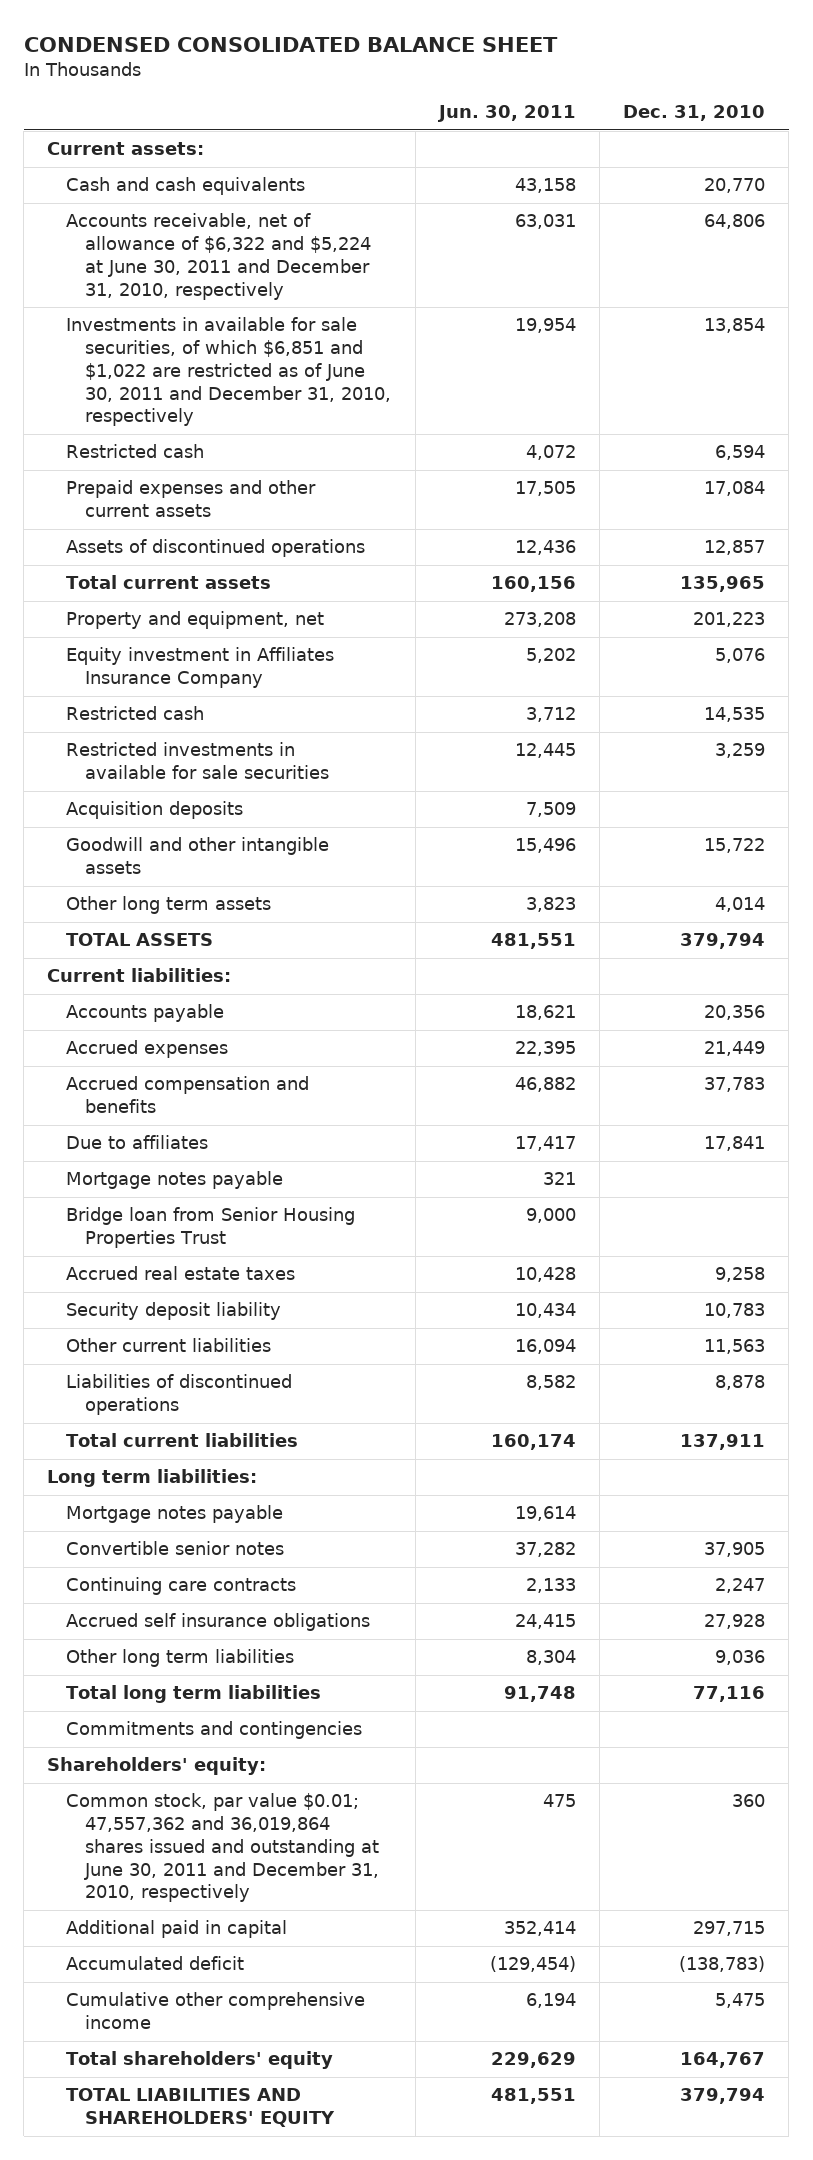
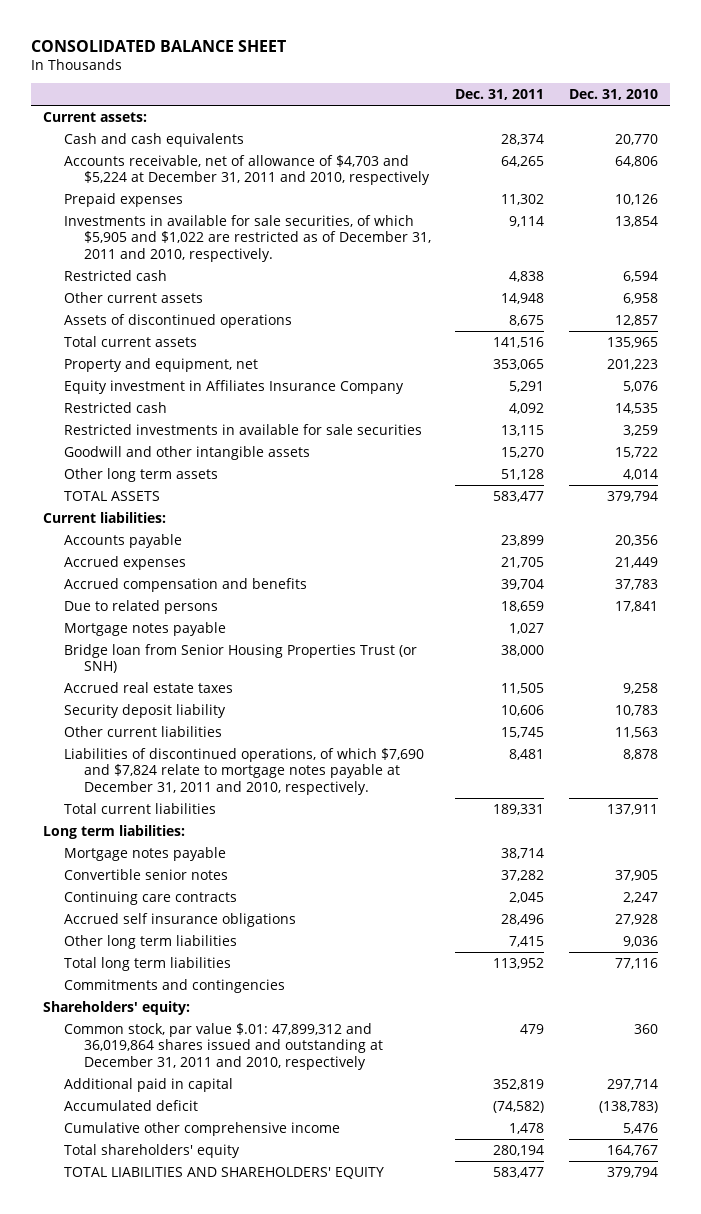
- CONDENSED CONSOLIDATED BALANCE SHEET
+ CONSOLIDATED BALANCE SHEET
- | Jun. 30, 2011 | Dec. 31, 2010
+ | Dec. 31, 2011 | Dec. 31, 2010
- Accounts receivable, net of allowance of $6,322 and $5,224 at June 30, 2011 and December 31, 2010, respectively | 63,031 | 64,806
- Investments in available for sale securities, of which $6,851 and $1,022 are restricted as of June 30, 2011 and December 31, 2010, respectively | 19,954 | 13,854
+ Accounts receivable, net of allowance of $4,703 and $5,224 at December 31, 2011 and 2010, respectively | 64,265 | 64,806
+ Prepaid expenses | 11,302 | 10,126
+ Investments in available for sale securities, of which $5,905 and $1,022 are restricted as of December 31, 2011 and 2010, respectively. | 9,114 | 13,854
- Prepaid expenses and other current assets | 17,505 | 17,084
+ Other current assets | 14,948 | 6,958
- Acquisition deposits | 7,509 |
- Due to affiliates | 17,417 | 17,841
+ Due to related persons | 18,659 | 17,841
- Bridge loan from Senior Housing Properties Trust | 9,000 |
+ Bridge loan from Senior Housing Properties Trust (or SNH) | 38,000 |
- Liabilities of discontinued operations | 8,582 | 8,878
+ Liabilities of discontinued operations, of which $7,690 and $7,824 relate to mortgage notes payable at December 31, 2011 and 2010, respectively. | 8,481 | 8,878
- Common stock, par value $0.01; 47,557,362 and 36,019,864 shares issued and outstanding at June 30, 2011 and December 31, 2010, respectively | 475 | 360
- Additional paid in capital | 352,414 | 297,715
+ Common stock, par value $.01: 47,899,312 and 36,019,864 shares issued and outstanding at December 31, 2011 and 2010, respectively | 479 | 360
+ Additional paid in capital | 352,819 | 297,714
- Cumulative other comprehensive income | 6,194 | 5,475
+ Cumulative other comprehensive income | 1,478 | 5,476

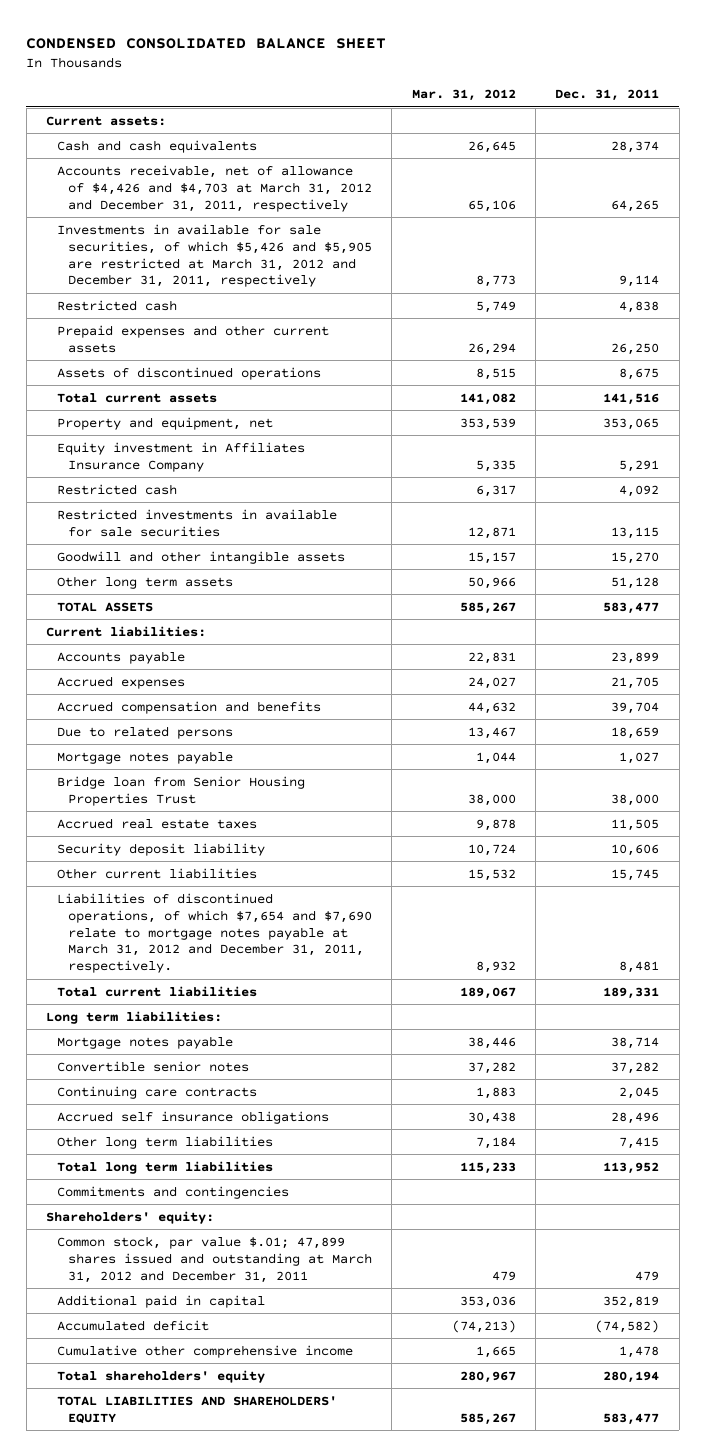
- CONSOLIDATED BALANCE SHEET
+ CONDENSED CONSOLIDATED BALANCE SHEET
- | Dec. 31, 2011 | Dec. 31, 2010
+ | Mar. 31, 2012 | Dec. 31, 2011
- Accounts receivable, net of allowance of $4,703 and $5,224 at December 31, 2011 and 2010, respectively | 64,265 | 64,806
- Prepaid expenses | 11,302 | 10,126
- Investments in available for sale securities, of which $5,905 and $1,022 are restricted as of December 31, 2011 and 2010, respectively. | 9,114 | 13,854
+ Accounts receivable, net of allowance of $4,426 and $4,703 at March 31, 2012 and December 31, 2011, respectively | 65,106 | 64,265
+ Investments in available for sale securities, of which $5,426 and $5,905 are restricted at March 31, 2012 and December 31, 2011, respectively | 8,773 | 9,114
- Other current assets | 14,948 | 6,958
+ Prepaid expenses and other current assets | 26,294 | 26,250
- Bridge loan from Senior Housing Properties Trust (or SNH) | 38,000 |
+ Bridge loan from Senior Housing Properties Trust | 38,000 | 38,000
- Liabilities of discontinued operations, of which $7,690 and $7,824 relate to mortgage notes payable at December 31, 2011 and 2010, respectively. | 8,481 | 8,878
+ Liabilities of discontinued operations, of which $7,654 and $7,690 relate to mortgage notes payable at March 31, 2012 and December 31, 2011, respectively. | 8,932 | 8,481
- Common stock, par value $.01: 47,899,312 and 36,019,864 shares issued and outstanding at December 31, 2011 and 2010, respectively | 479 | 360
+ Common stock, par value $.01; 47,899 shares issued and outstanding at March 31, 2012 and December 31, 2011 | 479 | 479

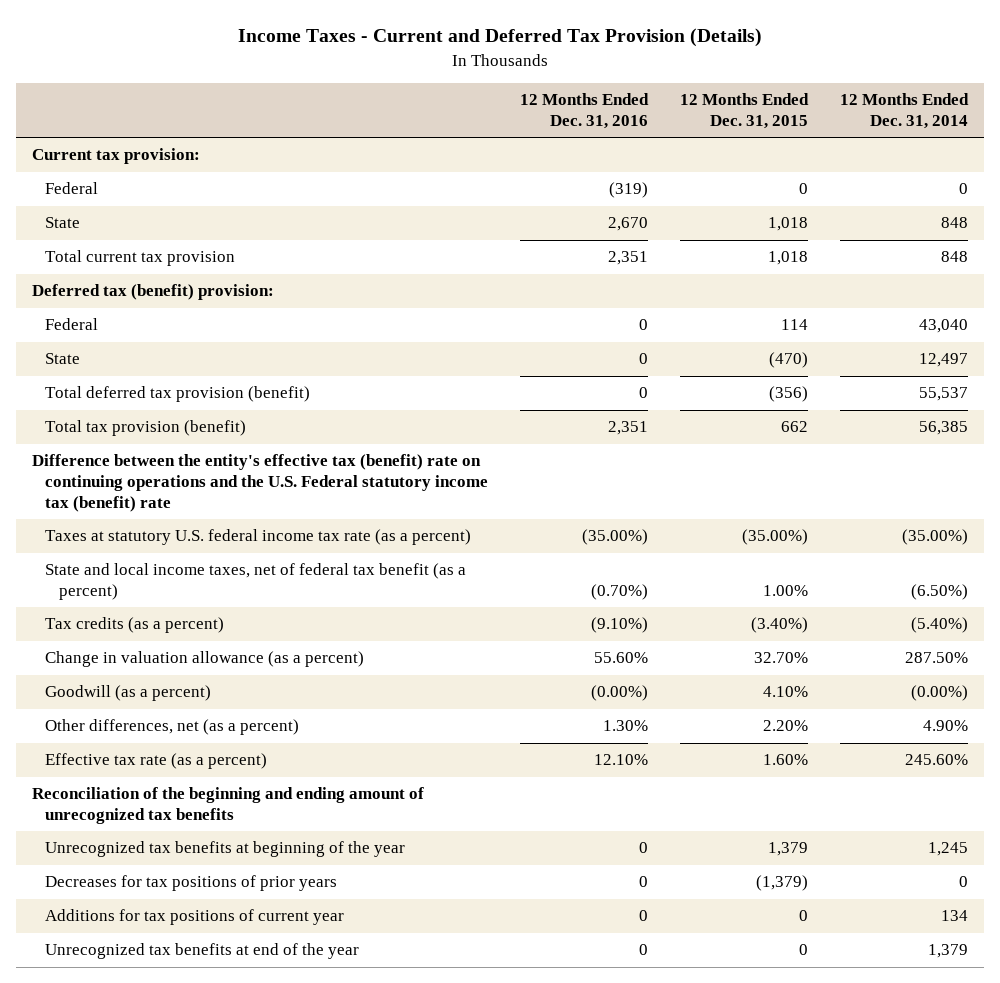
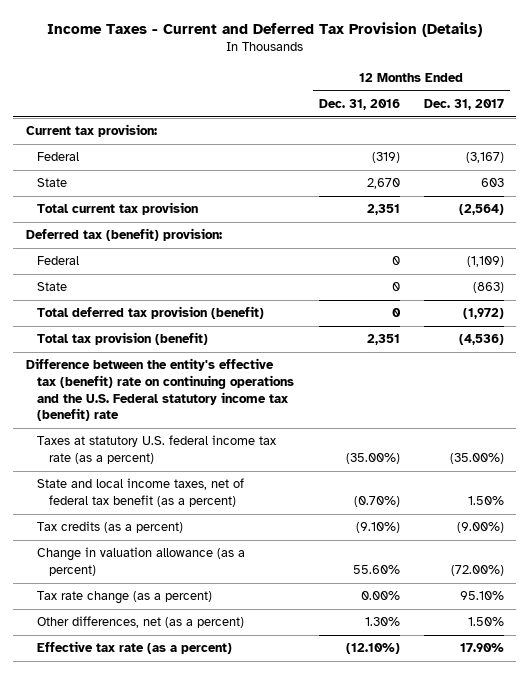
- | 12 Months Ended Dec. 31, 2016 | 12 Months Ended Dec. 31, 2015 | 12 Months Ended Dec. 31, 2014
+ | 12 Months Ended Dec. 31, 2016 | 12 Months Ended Dec. 31, 2017
- Goodwill (as a percent) | (0.00%) | 4.10% | (0.00%)
+ Tax rate change (as a percent) | 0.00% | 95.10%
- Effective tax rate (as a percent) | 12.10% | 1.60% | 245.60%
- Reconciliation of the beginning and ending amount of unrecognized tax benefits
- Unrecognized tax benefits at beginning of the year | 0 | 1,379 | 1,245
- Decreases for tax positions of prior years | 0 | (1,379) | 0
- Additions for tax positions of current year | 0 | 0 | 134
- Unrecognized tax benefits at end of the year | 0 | 0 | 1,379
+ Effective tax rate (as a percent) | (12.10%) | 17.90%

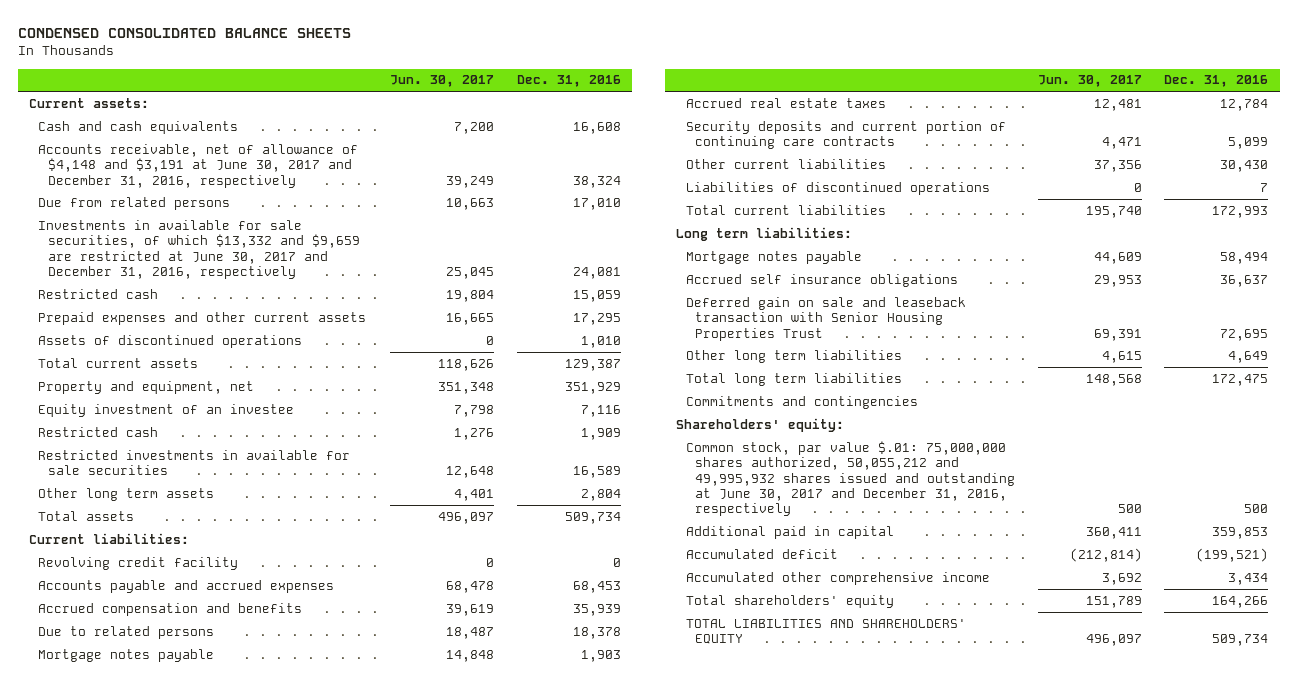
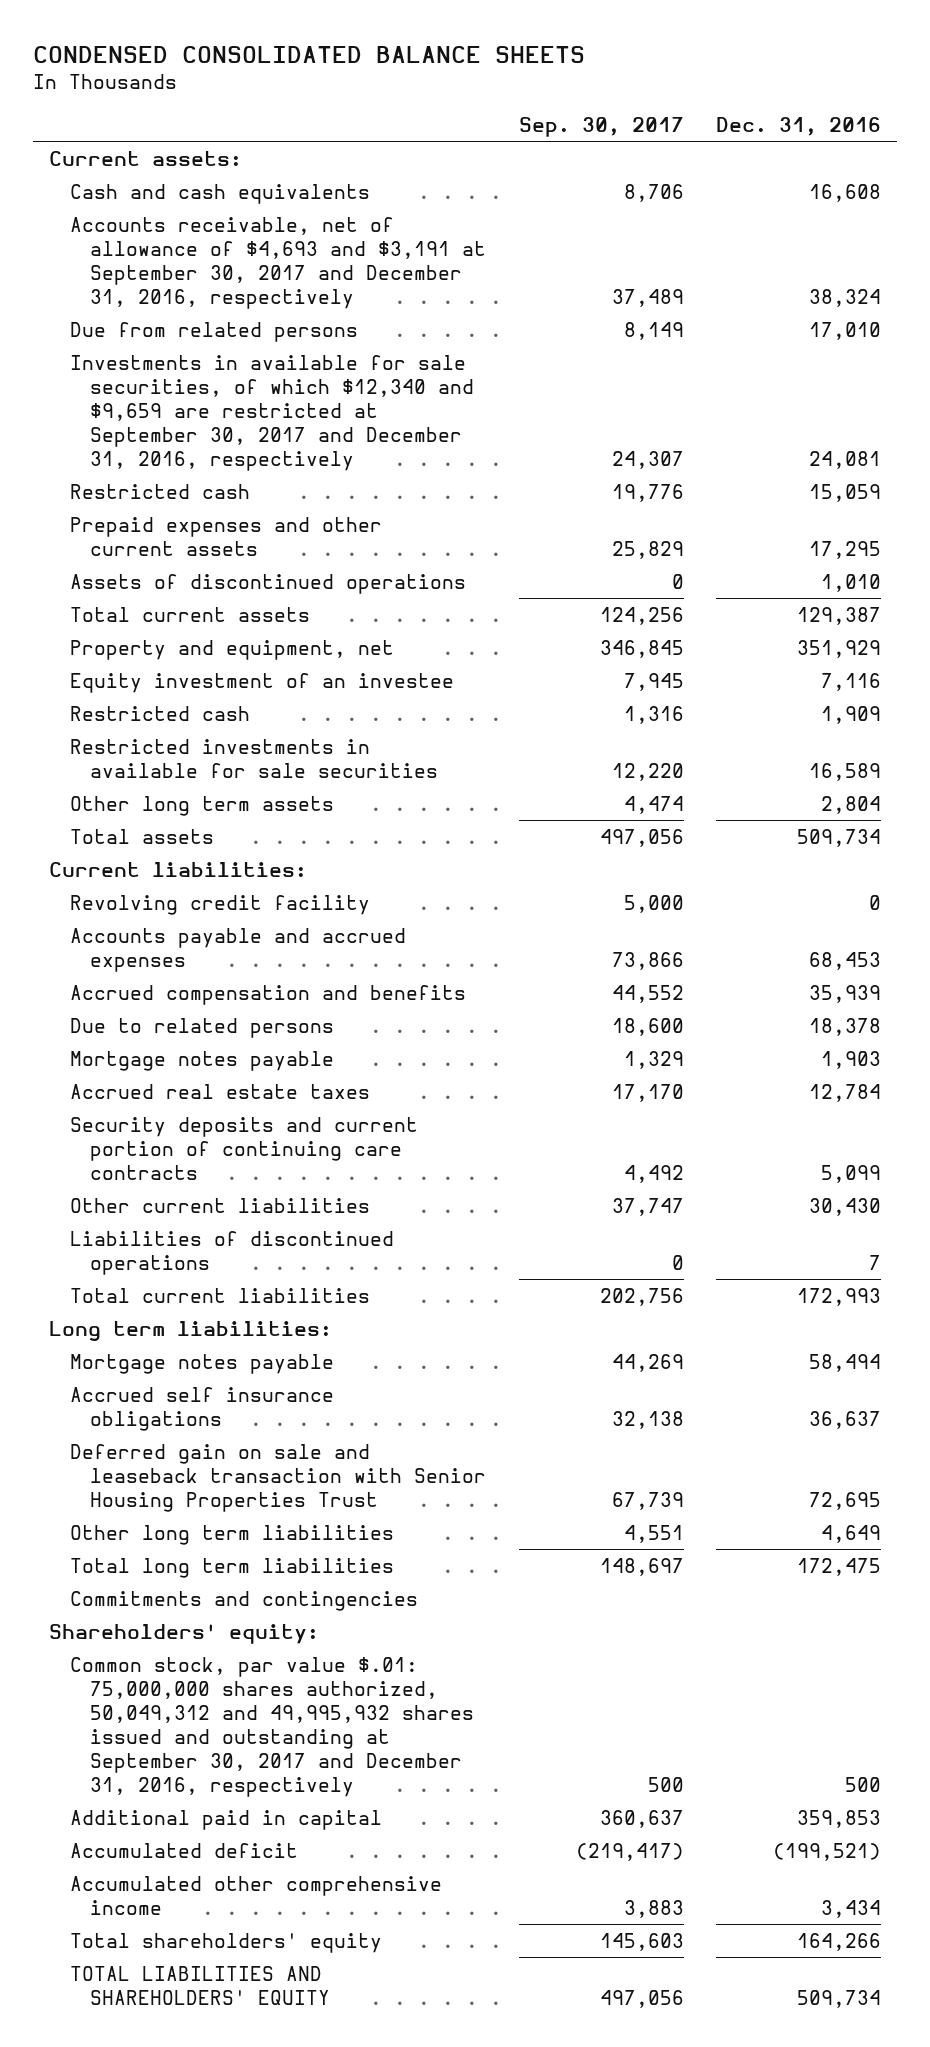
- | Jun. 30, 2017 | Dec. 31, 2016
+ | Sep. 30, 2017 | Dec. 31, 2016
- Accounts receivable, net of allowance of $4,148 and $3,191 at June 30, 2017 and December 31, 2016, respectively | 39,249 | 38,324
+ Accounts receivable, net of allowance of $4,693 and $3,191 at September 30, 2017 and December 31, 2016, respectively | 37,489 | 38,324
- Investments in available for sale securities, of which $13,332 and $9,659 are restricted at June 30, 2017 and December 31, 2016, respectively | 25,045 | 24,081
+ Investments in available for sale securities, of which $12,340 and $9,659 are restricted at September 30, 2017 and December 31, 2016, respectively | 24,307 | 24,081
- Common stock, par value $.01: 75,000,000 shares authorized, 50,055,212 and 49,995,932 shares issued and outstanding at June 30, 2017 and December 31, 2016, respectively | 500 | 500
+ Common stock, par value $.01: 75,000,000 shares authorized, 50,049,312 and 49,995,932 shares issued and outstanding at September 30, 2017 and December 31, 2016, respectively | 500 | 500

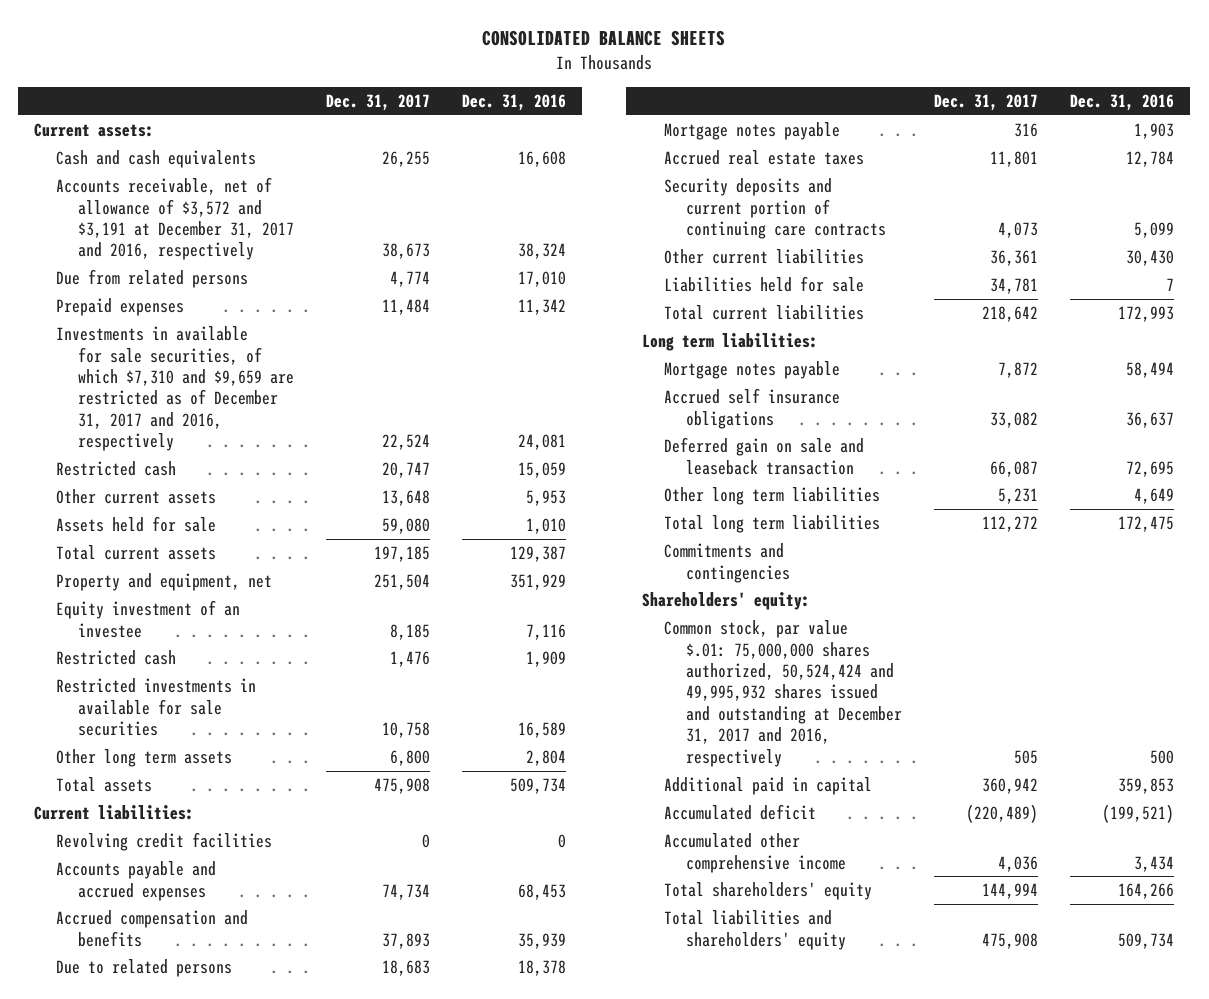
- CONDENSED CONSOLIDATED BALANCE SHEETS
+ CONSOLIDATED BALANCE SHEETS
- | Sep. 30, 2017 | Dec. 31, 2016
+ | Dec. 31, 2017 | Dec. 31, 2016
- Accounts receivable, net of allowance of $4,693 and $3,191 at September 30, 2017 and December 31, 2016, respectively | 37,489 | 38,324
+ Accounts receivable, net of allowance of $3,572 and $3,191 at December 31, 2017 and 2016, respectively | 38,673 | 38,324
- Investments in available for sale securities, of which $12,340 and $9,659 are restricted at September 30, 2017 and December 31, 2016, respectively | 24,307 | 24,081
+ Prepaid expenses | 11,484 | 11,342
+ Investments in available for sale securities, of which $7,310 and $9,659 are restricted as of December 31, 2017 and 2016, respectively | 22,524 | 24,081
- Prepaid expenses and other current assets | 25,829 | 17,295
- Assets of discontinued operations | 0 | 1,010
+ Other current assets | 13,648 | 5,953
+ Assets held for sale | 59,080 | 1,010
- Revolving credit facility | 5,000 | 0
+ Revolving credit facilities | 0 | 0
- Liabilities of discontinued operations | 0 | 7
+ Liabilities held for sale | 34,781 | 7
- Deferred gain on sale and leaseback transaction with Senior Housing Properties Trust | 67,739 | 72,695
+ Deferred gain on sale and leaseback transaction | 66,087 | 72,695
- Common stock, par value $.01: 75,000,000 shares authorized, 50,049,312 and 49,995,932 shares issued and outstanding at September 30, 2017 and December 31, 2016, respectively | 500 | 500
+ Common stock, par value $.01: 75,000,000 shares authorized, 50,524,424 and 49,995,932 shares issued and outstanding at December 31, 2017 and 2016, respectively | 505 | 500
- TOTAL LIABILITIES AND SHAREHOLDERS' EQUITY | 497,056 | 509,734
+ Total liabilities and shareholders' equity | 475,908 | 509,734

